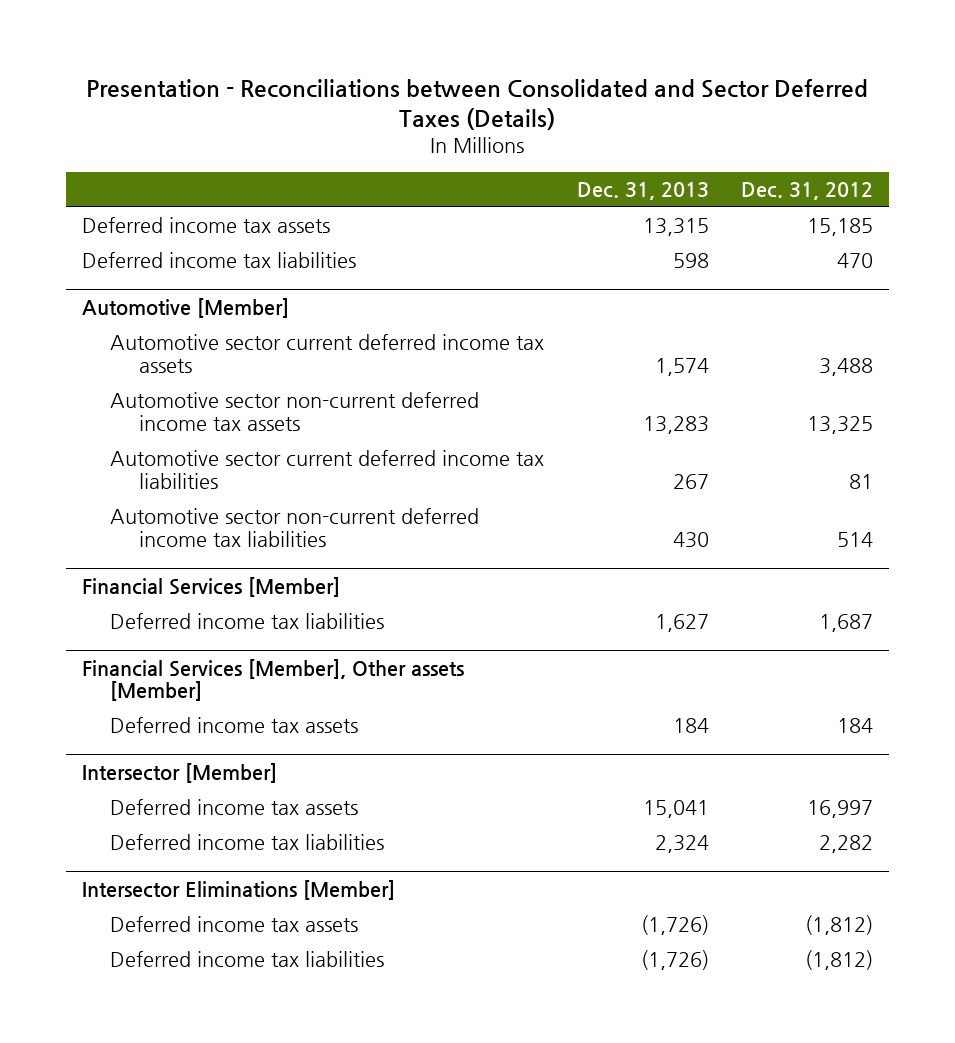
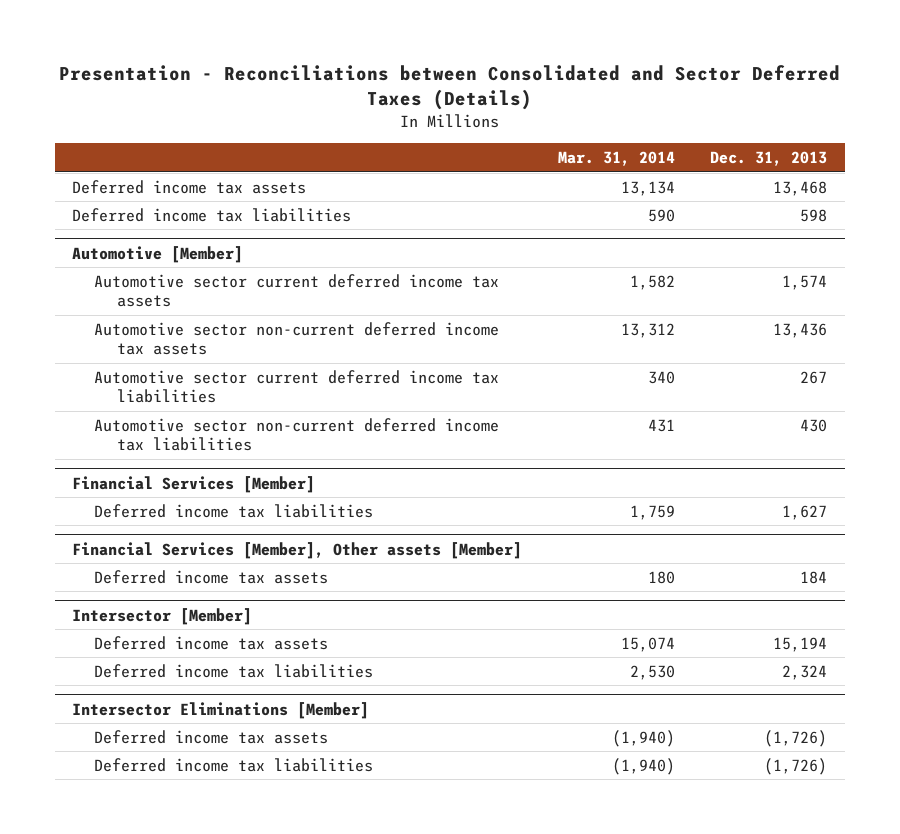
- | Dec. 31, 2013 | Dec. 31, 2012
+ | Mar. 31, 2014 | Dec. 31, 2013
- Deferred income tax assets | 13,315 | 15,185
+ Deferred income tax assets | 13,134 | 13,468
@ Automotive [Member]
- Automotive sector non-current deferred income tax assets | 13,283 | 13,325
+ Automotive sector non-current deferred income tax assets | 13,312 | 13,436
@ Intersector [Member]
- Deferred income tax assets | 15,041 | 16,997
+ Deferred income tax assets | 15,074 | 15,194

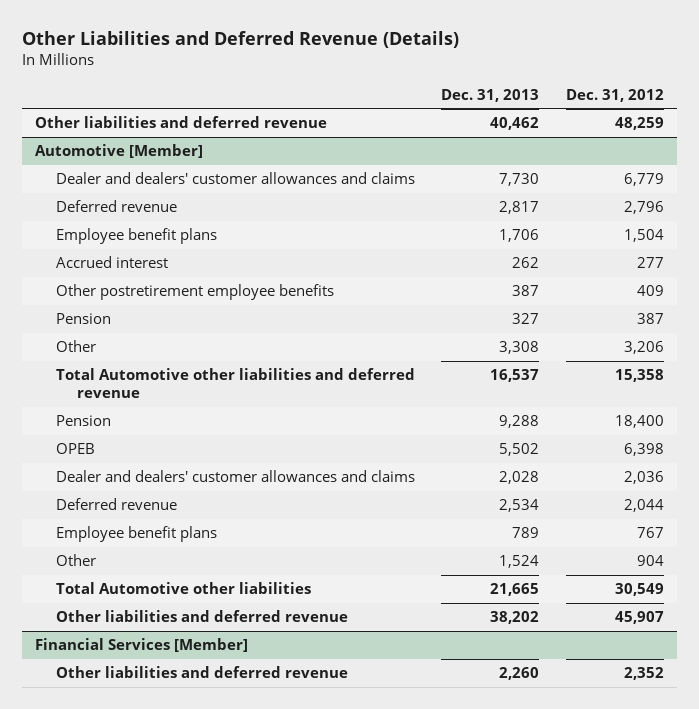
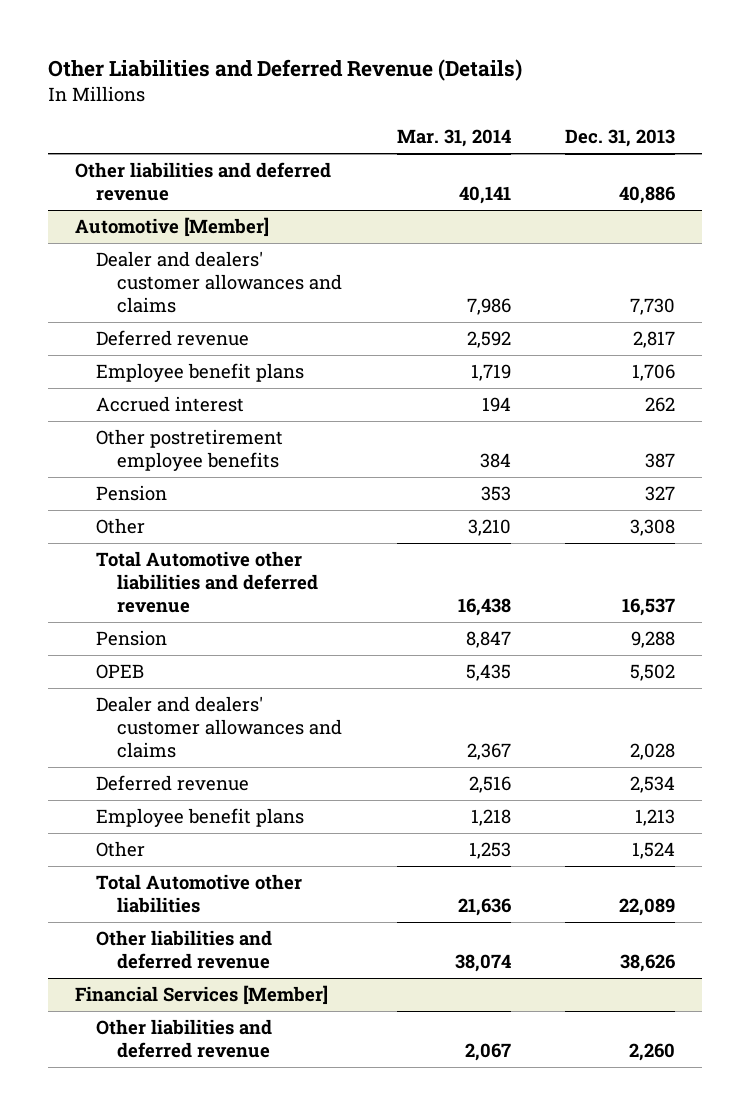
- | Dec. 31, 2013 | Dec. 31, 2012
+ | Mar. 31, 2014 | Dec. 31, 2013
- Other liabilities and deferred revenue | 40,462 | 48,259
+ Other liabilities and deferred revenue | 40,141 | 40,886
@ Automotive [Member]
- Employee benefit plans | 789 | 767
+ Employee benefit plans | 1,218 | 1,213
- Total Automotive other liabilities | 21,665 | 30,549
- Other liabilities and deferred revenue | 38,202 | 45,907
+ Total Automotive other liabilities | 21,636 | 22,089
+ Other liabilities and deferred revenue | 38,074 | 38,626

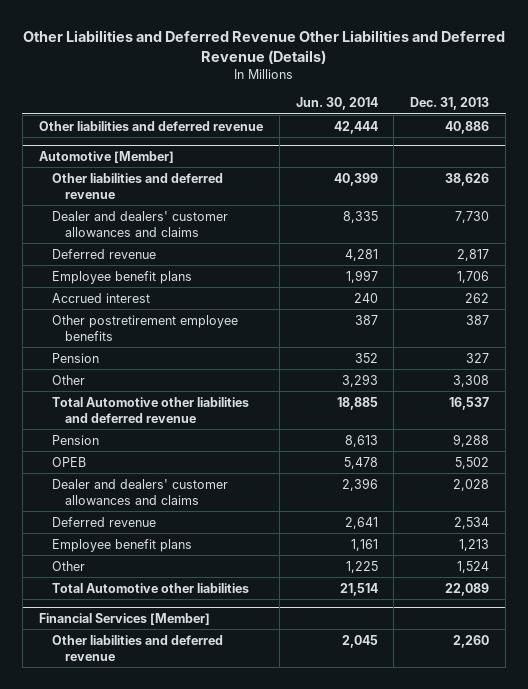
- Other Liabilities and Deferred Revenue (Details)
+ Other Liabilities and Deferred Revenue Other Liabilities and Deferred Revenue (Details)
- | Mar. 31, 2014 | Dec. 31, 2013
+ | Jun. 30, 2014 | Dec. 31, 2013
@ Automotive [Member]
moved up: Other liabilities and deferred revenue | 40,399 | 38,626

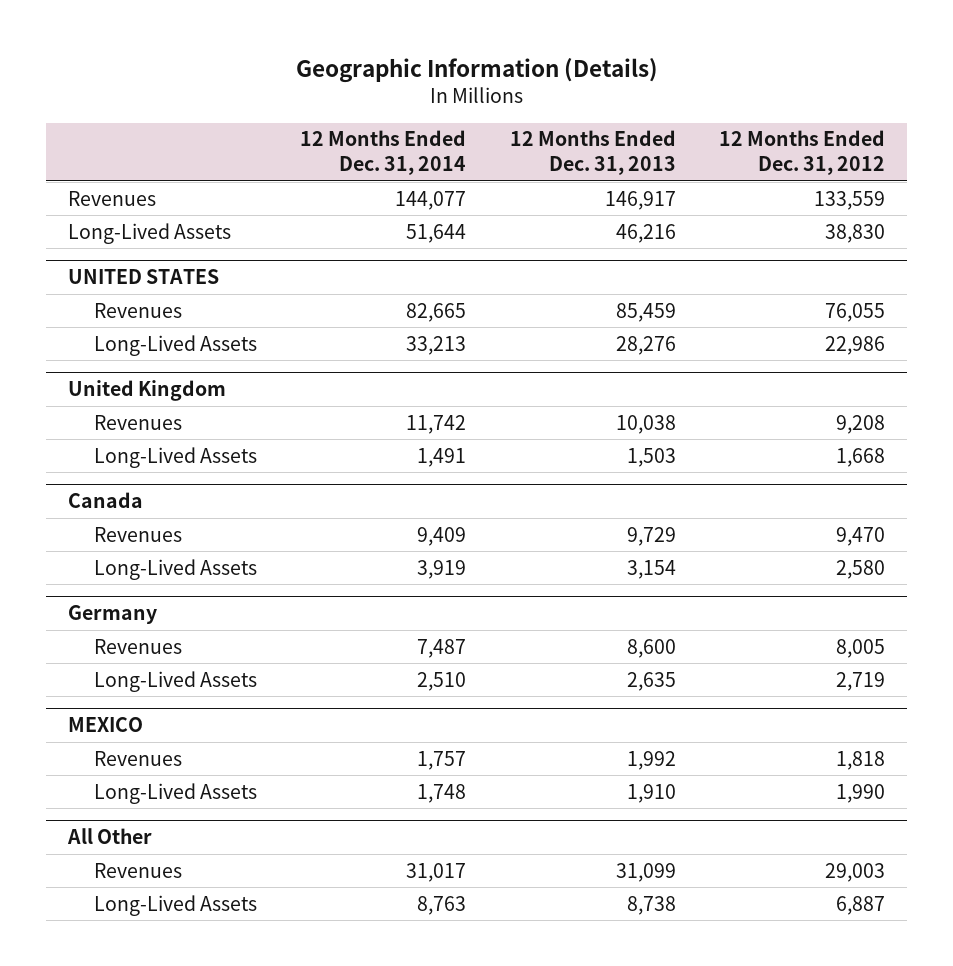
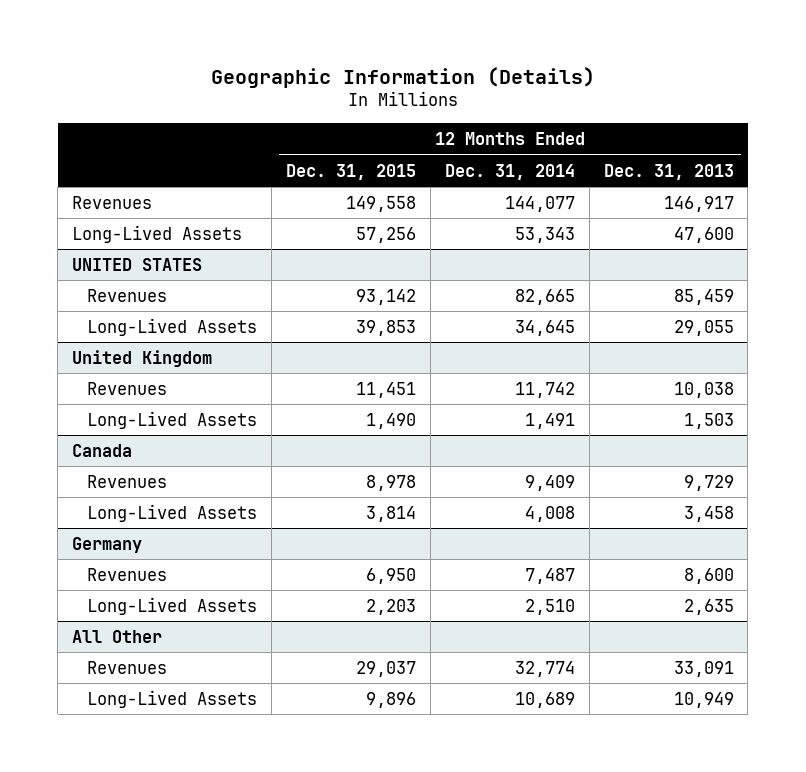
- | 12 Months Ended Dec. 31, 2014 | 12 Months Ended Dec. 31, 2013 | 12 Months Ended Dec. 31, 2012
+ | 12 Months Ended Dec. 31, 2015 | 12 Months Ended Dec. 31, 2014 | 12 Months Ended Dec. 31, 2013
- Long-Lived Assets | 51,644 | 46,216 | 38,830
+ Long-Lived Assets | 57,256 | 53,343 | 47,600
@ UNITED STATES
- Long-Lived Assets | 33,213 | 28,276 | 22,986
+ Long-Lived Assets | 39,853 | 34,645 | 29,055
@ Canada
- Long-Lived Assets | 3,919 | 3,154 | 2,580
+ Long-Lived Assets | 3,814 | 4,008 | 3,458
- MEXICO
- Revenues | 1,757 | 1,992 | 1,818
- Long-Lived Assets | 1,748 | 1,910 | 1,990
@ All Other
- Revenues | 31,017 | 31,099 | 29,003
- Long-Lived Assets | 8,763 | 8,738 | 6,887
+ Revenues | 29,037 | 32,774 | 33,091
+ Long-Lived Assets | 9,896 | 10,689 | 10,949

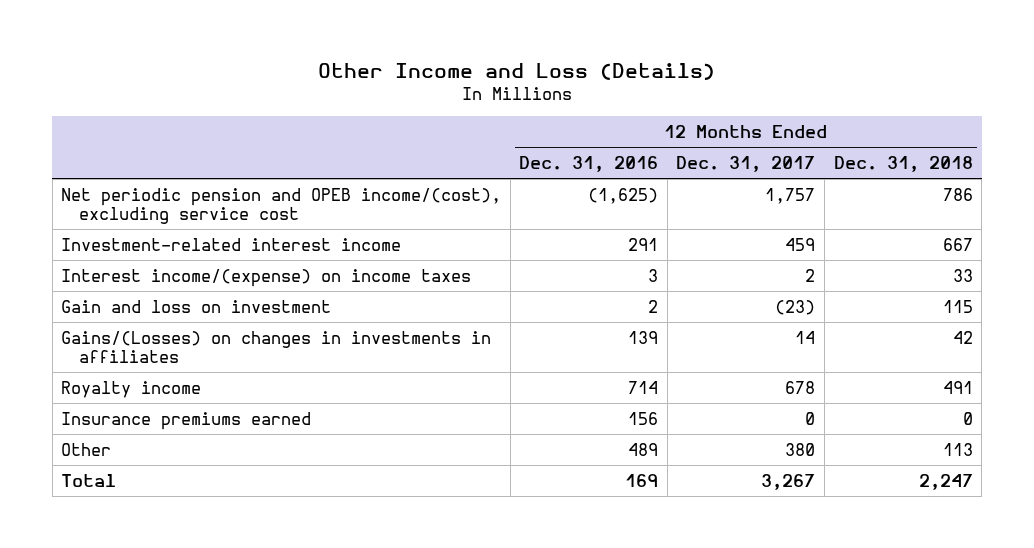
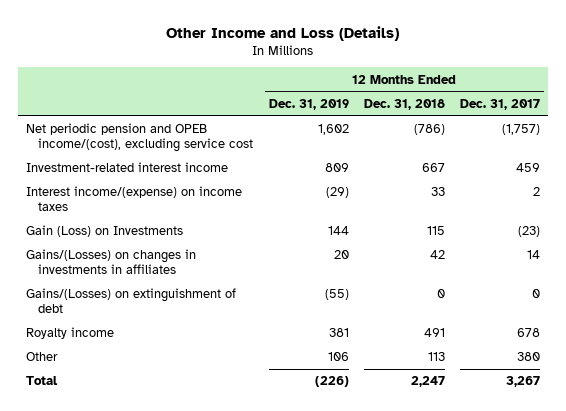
- | 12 Months Ended Dec. 31, 2016 | 12 Months Ended Dec. 31, 2017 | 12 Months Ended Dec. 31, 2018
+ | 12 Months Ended Dec. 31, 2019 | 12 Months Ended Dec. 31, 2018 | 12 Months Ended Dec. 31, 2017
- Net periodic pension and OPEB income/(cost), excluding service cost | (1,625) | 1,757 | 786
+ Net periodic pension and OPEB income/(cost), excluding service cost | 1,602 | (786) | (1,757)
- Gain and loss on investment | 2 | (23) | 115
+ Gain (Loss) on Investments | 144 | 115 | (23)
+ Gains/(Losses) on extinguishment of debt | (55) | 0 | 0
- Insurance premiums earned | 156 | 0 | 0

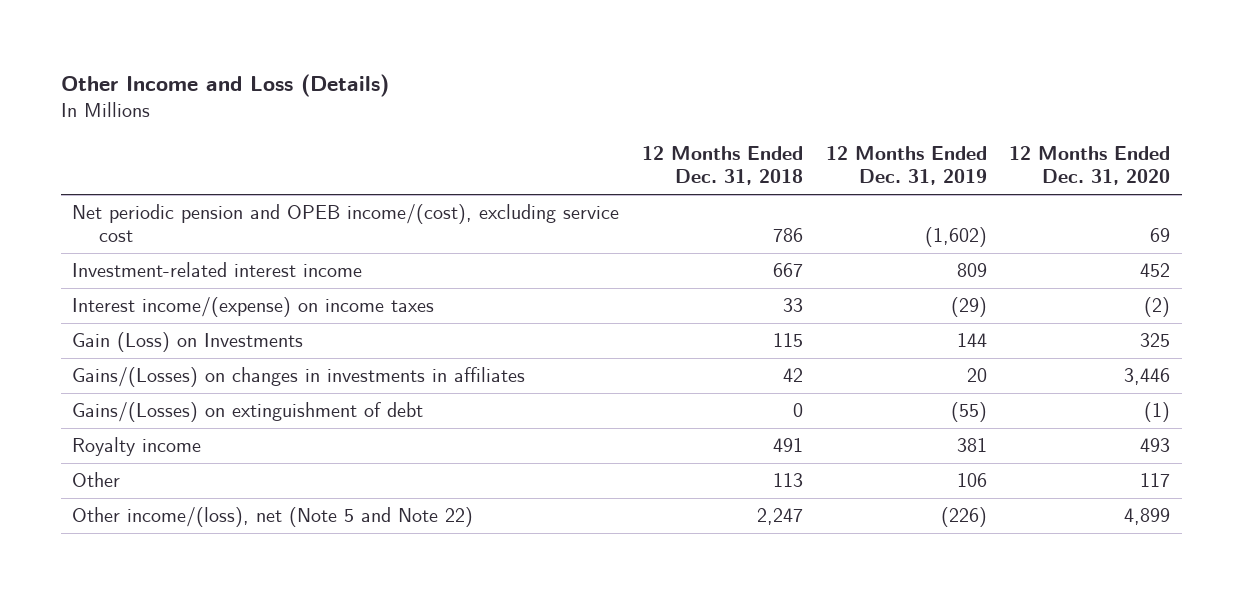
- | 12 Months Ended Dec. 31, 2019 | 12 Months Ended Dec. 31, 2018 | 12 Months Ended Dec. 31, 2017
+ | 12 Months Ended Dec. 31, 2018 | 12 Months Ended Dec. 31, 2019 | 12 Months Ended Dec. 31, 2020
- Net periodic pension and OPEB income/(cost), excluding service cost | 1,602 | (786) | (1,757)
+ Net periodic pension and OPEB income/(cost), excluding service cost | 786 | (1,602) | 69
- Total | (226) | 2,247 | 3,267
+ Other income/(loss), net (Note 5 and Note 22) | 2,247 | (226) | 4,899

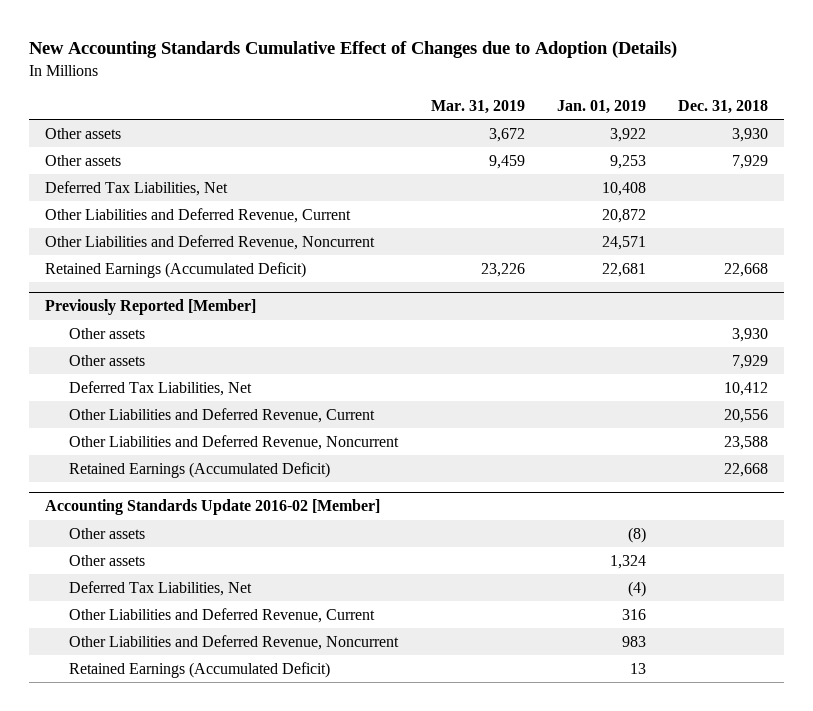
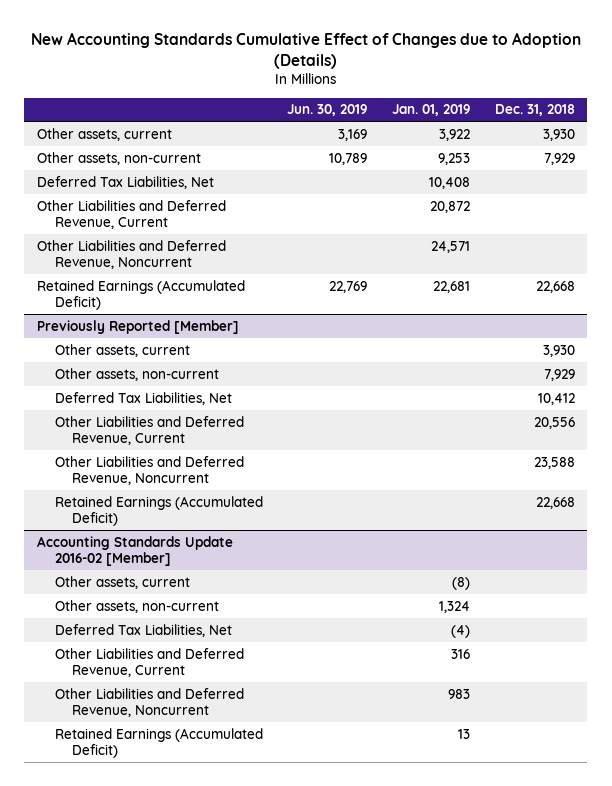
- | Mar. 31, 2019 | Jan. 01, 2019 | Dec. 31, 2018
+ | Jun. 30, 2019 | Jan. 01, 2019 | Dec. 31, 2018
- Other assets | 3,672 | 3,922 | 3,930
- Other assets | 9,459 | 9,253 | 7,929
+ Other assets, current | 3,169 | 3,922 | 3,930
+ Other assets, non-current | 10,789 | 9,253 | 7,929
@ Previously Reported [Member]
- Other assets | | | 3,930
- Other assets | | | 7,929
+ Other assets, current | | | 3,930
+ Other assets, non-current | | | 7,929
@ Accounting Standards Update 2016-02 [Member]
- Other assets | | (8) |
- Other assets | | 1,324 |
+ Other assets, current | | (8) |
+ Other assets, non-current | | 1,324 |

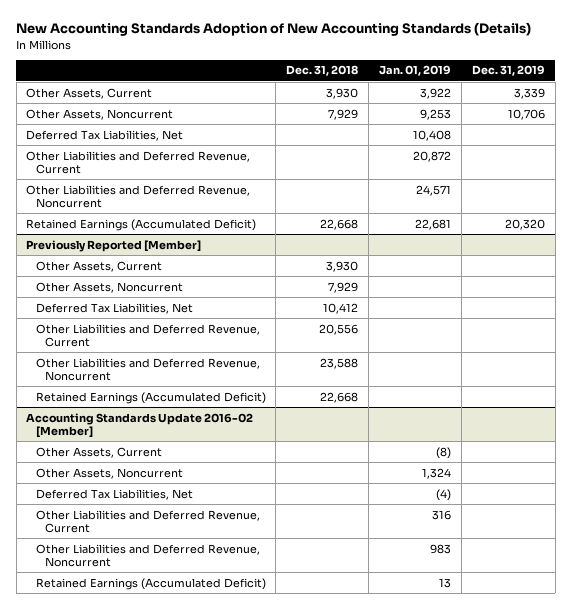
- New Accounting Standards Cumulative Effect of Changes due to Adoption (Details)
+ New Accounting Standards Adoption of New Accounting Standards (Details)
- | Jun. 30, 2019 | Jan. 01, 2019 | Dec. 31, 2018
+ | Dec. 31, 2018 | Jan. 01, 2019 | Dec. 31, 2019
- Other assets, current | 3,169 | 3,922 | 3,930
- Other assets, non-current | 10,789 | 9,253 | 7,929
+ Other Assets, Current | 3,930 | 3,922 | 3,339
+ Other Assets, Noncurrent | 7,929 | 9,253 | 10,706
@ Previously Reported [Member]
- Other assets, current | | | 3,930
- Other assets, non-current | | | 7,929
+ Other Assets, Current | 3,930 | |
+ Other Assets, Noncurrent | 7,929 | |
@ Accounting Standards Update 2016-02 [Member]
- Other assets, current | | (8) |
- Other assets, non-current | | 1,324 |
+ Other Assets, Current | | (8) |
+ Other Assets, Noncurrent | | 1,324 |

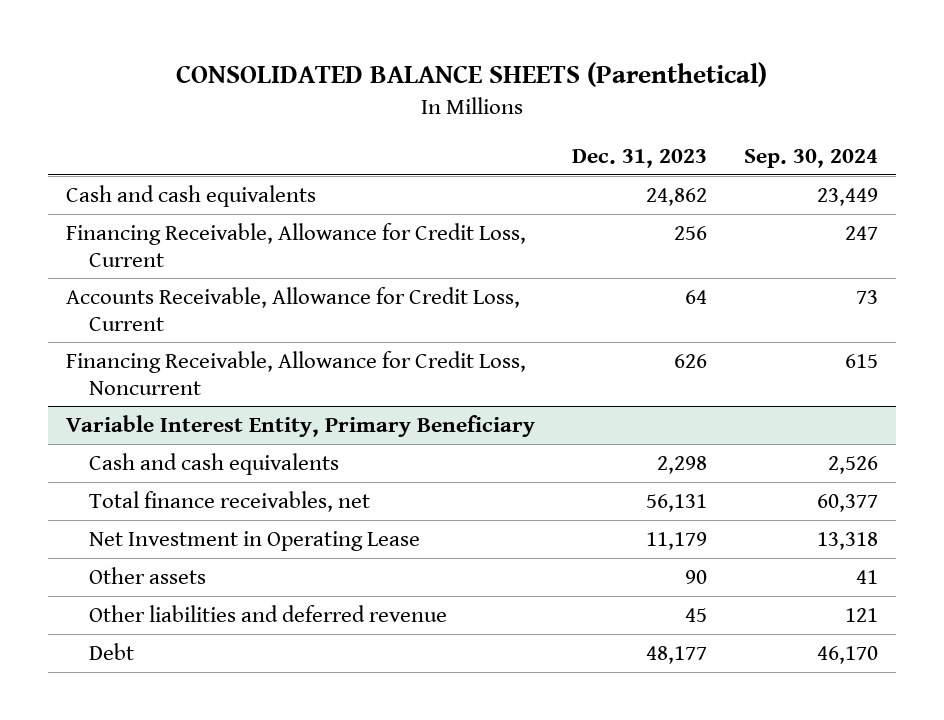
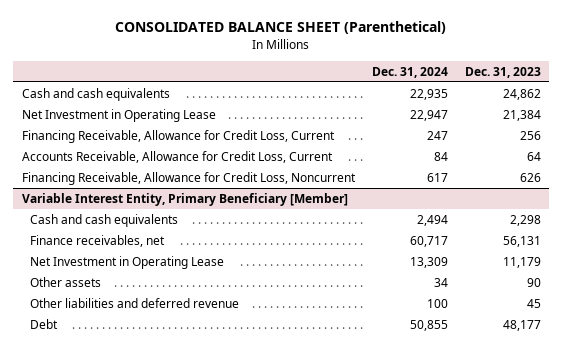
- CONSOLIDATED BALANCE SHEETS (Parenthetical)
+ CONSOLIDATED BALANCE SHEET (Parenthetical)
- | Dec. 31, 2023 | Sep. 30, 2024
+ | Dec. 31, 2024 | Dec. 31, 2023
+ Net Investment in Operating Lease | 22,947 | 21,384
- Variable Interest Entity, Primary Beneficiary
+ Variable Interest Entity, Primary Beneficiary [Member]
- Total finance receivables, net | 56,131 | 60,377
+ Finance receivables, net | 60,717 | 56,131

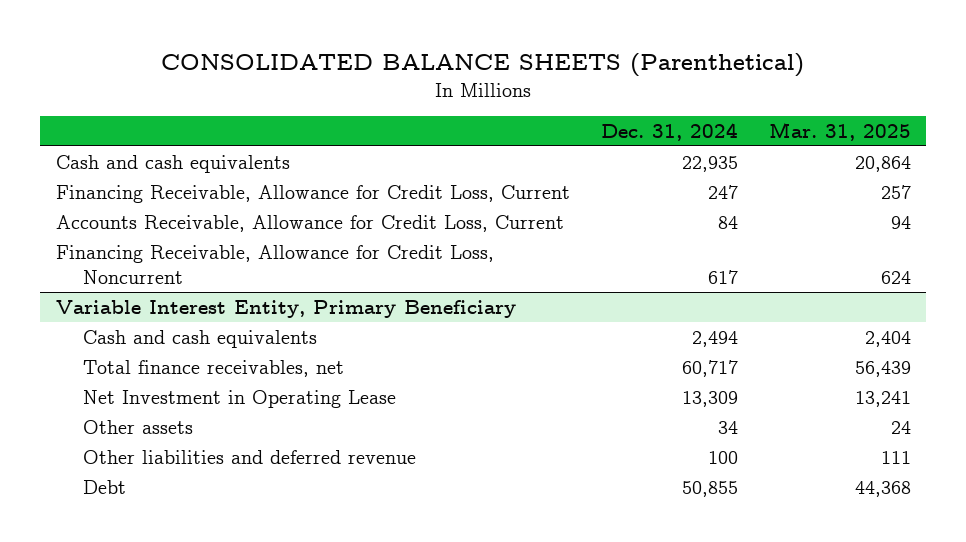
- CONSOLIDATED BALANCE SHEET (Parenthetical)
+ CONSOLIDATED BALANCE SHEETS (Parenthetical)
- | Dec. 31, 2024 | Dec. 31, 2023
+ | Dec. 31, 2024 | Mar. 31, 2025
- Net Investment in Operating Lease | 22,947 | 21,384
- Variable Interest Entity, Primary Beneficiary [Member]
+ Variable Interest Entity, Primary Beneficiary
- Finance receivables, net | 60,717 | 56,131
+ Total finance receivables, net | 60,717 | 56,439

